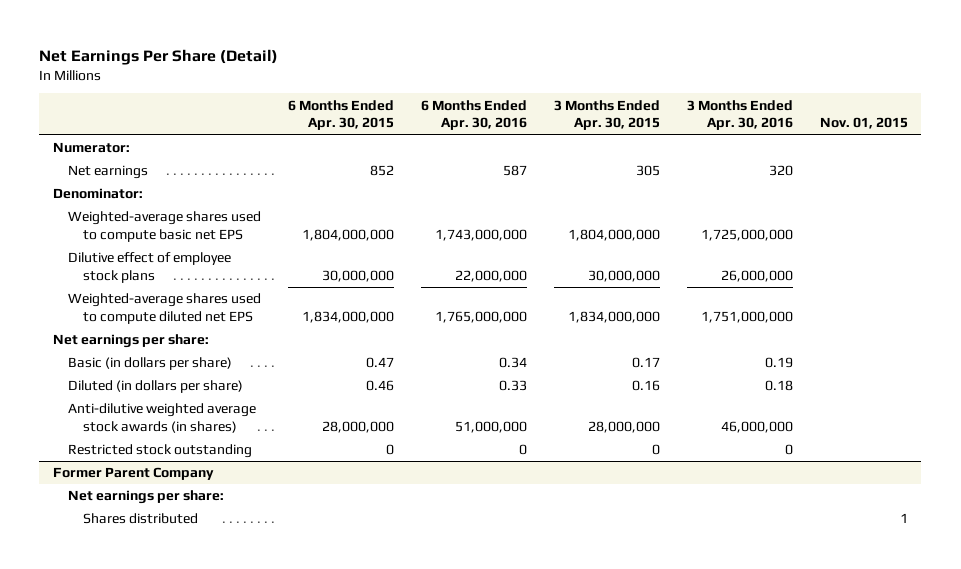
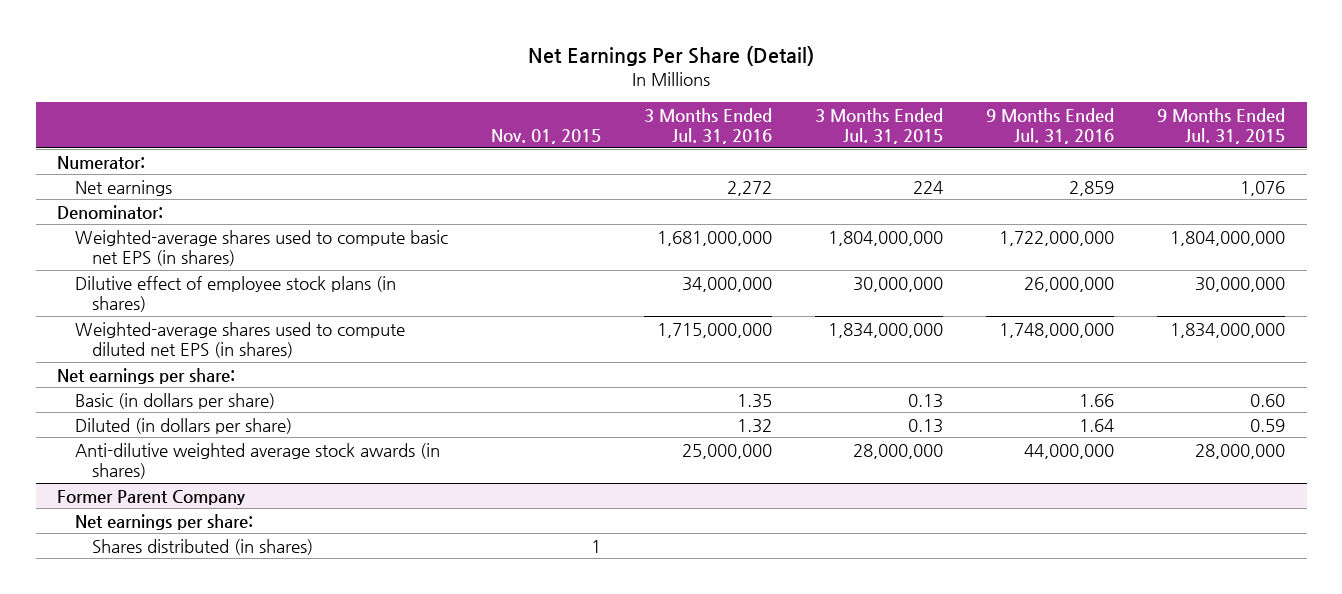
- | 6 Months Ended Apr. 30, 2015 | 6 Months Ended Apr. 30, 2016 | 3 Months Ended Apr. 30, 2015 | 3 Months Ended Apr. 30, 2016 | Nov. 01, 2015
+ | Nov. 01, 2015 | 3 Months Ended Jul. 31, 2016 | 3 Months Ended Jul. 31, 2015 | 9 Months Ended Jul. 31, 2016 | 9 Months Ended Jul. 31, 2015
- Weighted-average shares used to compute basic net EPS | 1,804,000,000 | 1,743,000,000 | 1,804,000,000 | 1,725,000,000 |
- Dilutive effect of employee stock plans | 30,000,000 | 22,000,000 | 30,000,000 | 26,000,000 |
- Weighted-average shares used to compute diluted net EPS | 1,834,000,000 | 1,765,000,000 | 1,834,000,000 | 1,751,000,000 |
+ Weighted-average shares used to compute basic net EPS (in shares) | | 1,681,000,000 | 1,804,000,000 | 1,722,000,000 | 1,804,000,000
+ Dilutive effect of employee stock plans (in shares) | | 34,000,000 | 30,000,000 | 26,000,000 | 30,000,000
+ Weighted-average shares used to compute diluted net EPS (in shares) | | 1,715,000,000 | 1,834,000,000 | 1,748,000,000 | 1,834,000,000
- Restricted stock outstanding | 0 | 0 | 0 | 0 |
@ Former Parent Company
- Shares distributed | | | | | 1
+ Shares distributed (in shares) | 1 | | | |

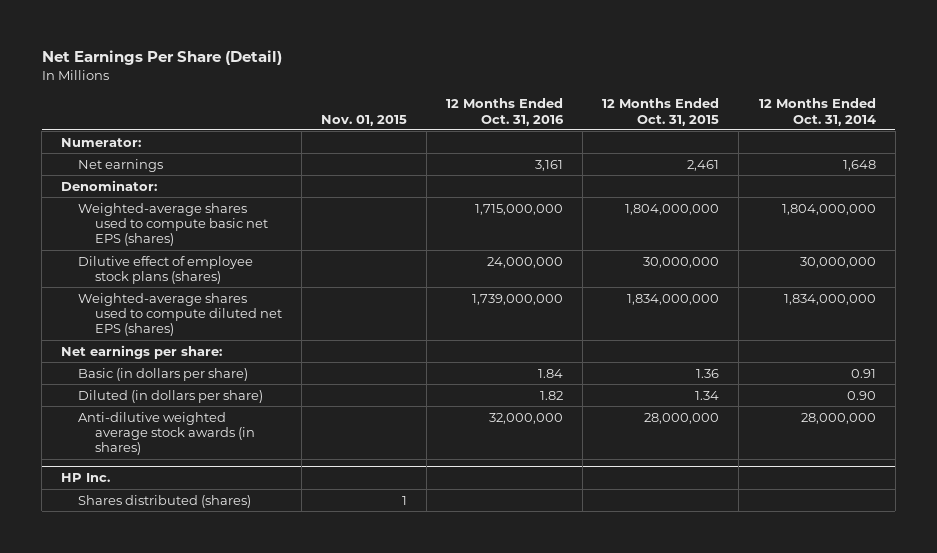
- | Nov. 01, 2015 | 3 Months Ended Jul. 31, 2016 | 3 Months Ended Jul. 31, 2015 | 9 Months Ended Jul. 31, 2016 | 9 Months Ended Jul. 31, 2015
+ | Nov. 01, 2015 | 12 Months Ended Oct. 31, 2016 | 12 Months Ended Oct. 31, 2015 | 12 Months Ended Oct. 31, 2014
- Weighted-average shares used to compute basic net EPS (in shares) | | 1,681,000,000 | 1,804,000,000 | 1,722,000,000 | 1,804,000,000
- Dilutive effect of employee stock plans (in shares) | | 34,000,000 | 30,000,000 | 26,000,000 | 30,000,000
- Weighted-average shares used to compute diluted net EPS (in shares) | | 1,715,000,000 | 1,834,000,000 | 1,748,000,000 | 1,834,000,000
+ Weighted-average shares used to compute basic net EPS (shares) | | 1,715,000,000 | 1,804,000,000 | 1,804,000,000
+ Dilutive effect of employee stock plans (shares) | | 24,000,000 | 30,000,000 | 30,000,000
+ Weighted-average shares used to compute diluted net EPS (shares) | | 1,739,000,000 | 1,834,000,000 | 1,834,000,000
- Former Parent Company
- Net earnings per share:
- Shares distributed (in shares) | 1 | | | |
+ HP Inc.
+ Shares distributed (shares) | 1 | | |

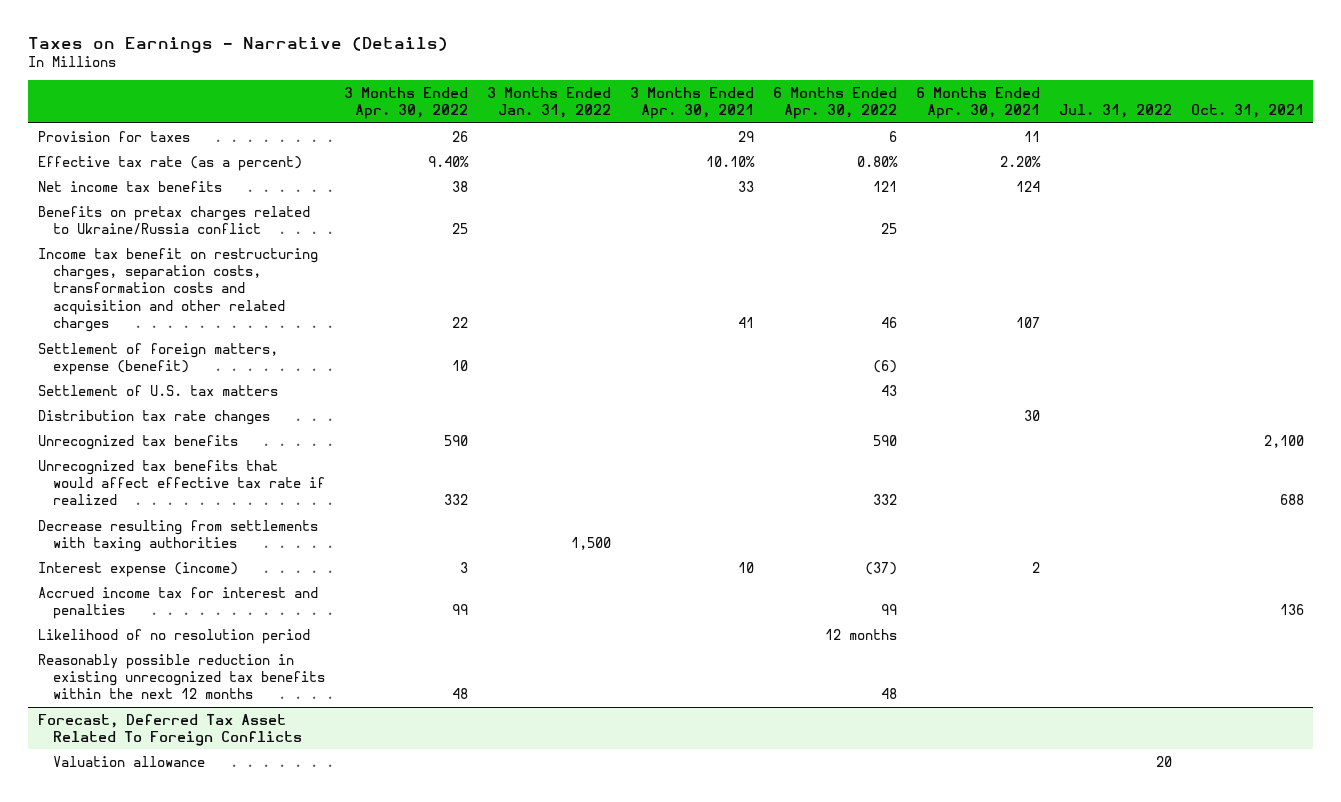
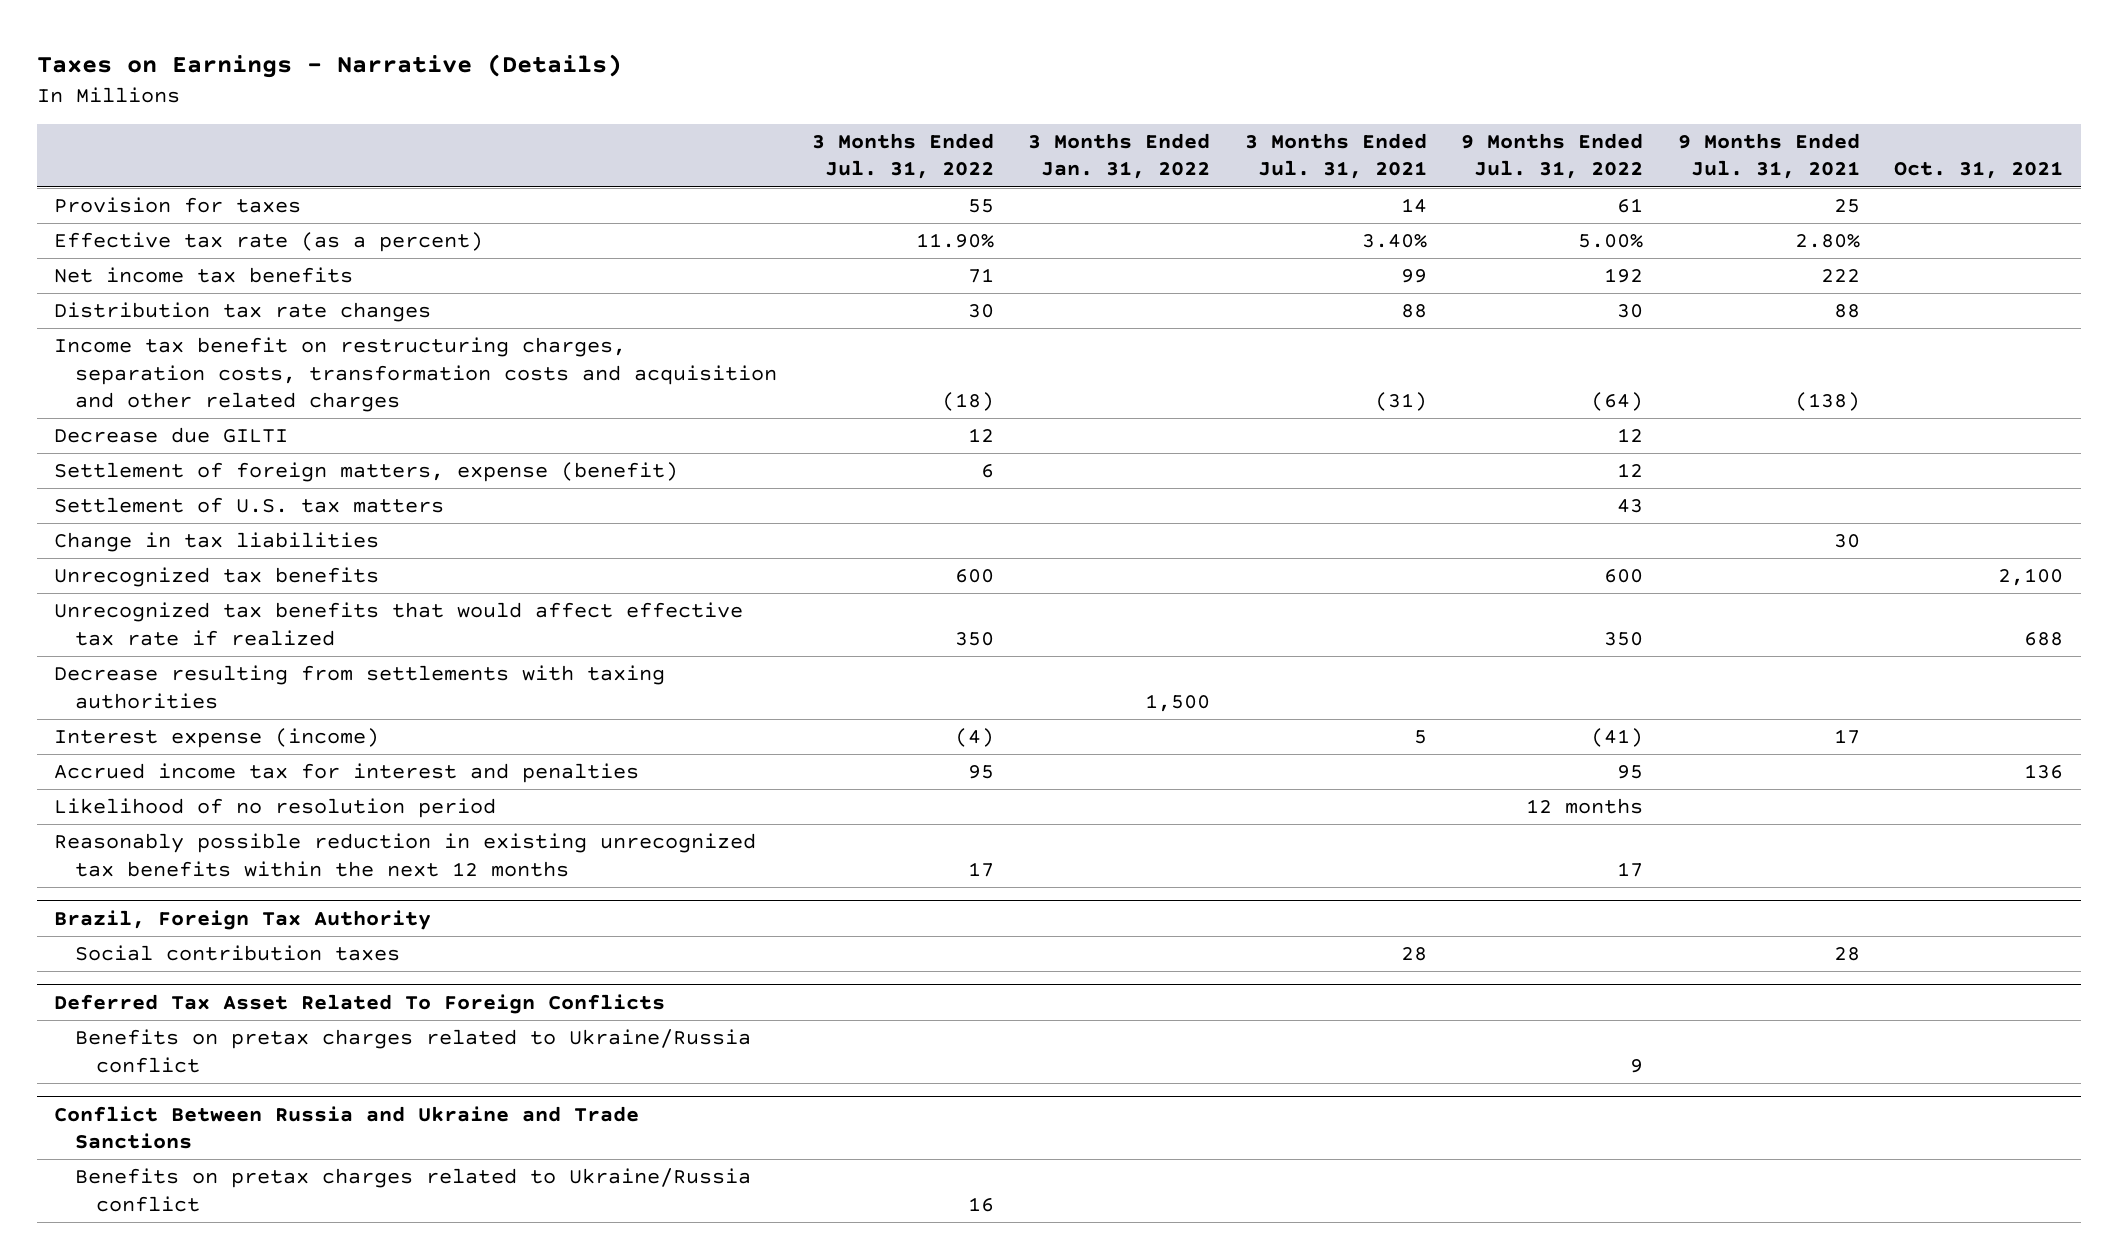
- | 3 Months Ended Apr. 30, 2022 | 3 Months Ended Jan. 31, 2022 | 3 Months Ended Apr. 30, 2021 | 6 Months Ended Apr. 30, 2022 | 6 Months Ended Apr. 30, 2021 | Jul. 31, 2022 | Oct. 31, 2021
+ | 3 Months Ended Jul. 31, 2022 | 3 Months Ended Jan. 31, 2022 | 3 Months Ended Jul. 31, 2021 | 9 Months Ended Jul. 31, 2022 | 9 Months Ended Jul. 31, 2021 | Oct. 31, 2021
- Benefits on pretax charges related to Ukraine/Russia conflict | 25 | | | 25 | | |
moved up: Distribution tax rate changes | 30 | | 88 | 30 | 88 |
+ Decrease due GILTI | 12 | | | 12 | |
+ Change in tax liabilities | | | | | 30 |
- Forecast, Deferred Tax Asset Related To Foreign Conflicts
- Valuation allowance | | | | | | 20 |
+ Brazil, Foreign Tax Authority
+ Social contribution taxes | | | 28 | | 28 |
+ Deferred Tax Asset Related To Foreign Conflicts
+ Benefits on pretax charges related to Ukraine/Russia conflict | | | | 9 | |
+ Conflict Between Russia and Ukraine and Trade Sanctions
+ Benefits on pretax charges related to Ukraine/Russia conflict | 16 | | | | |

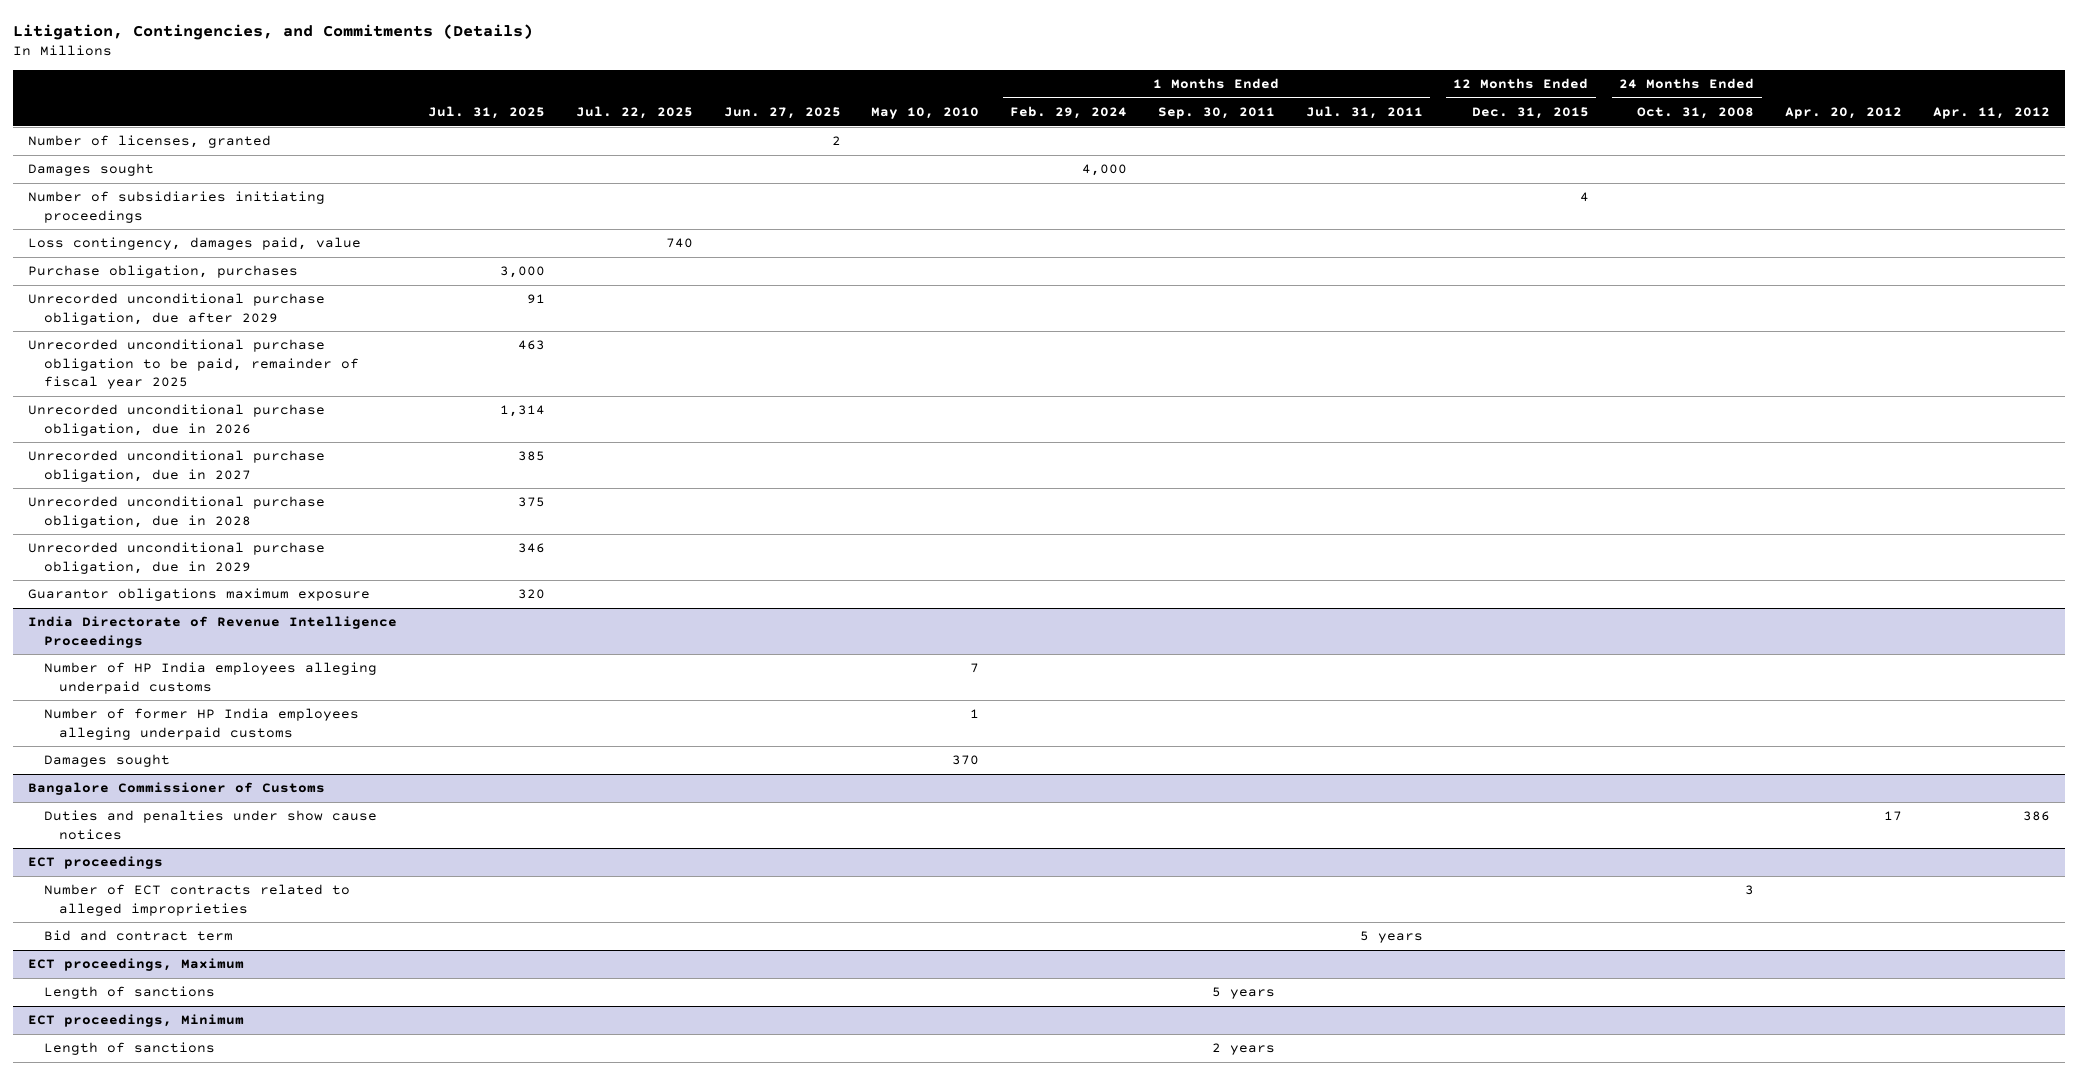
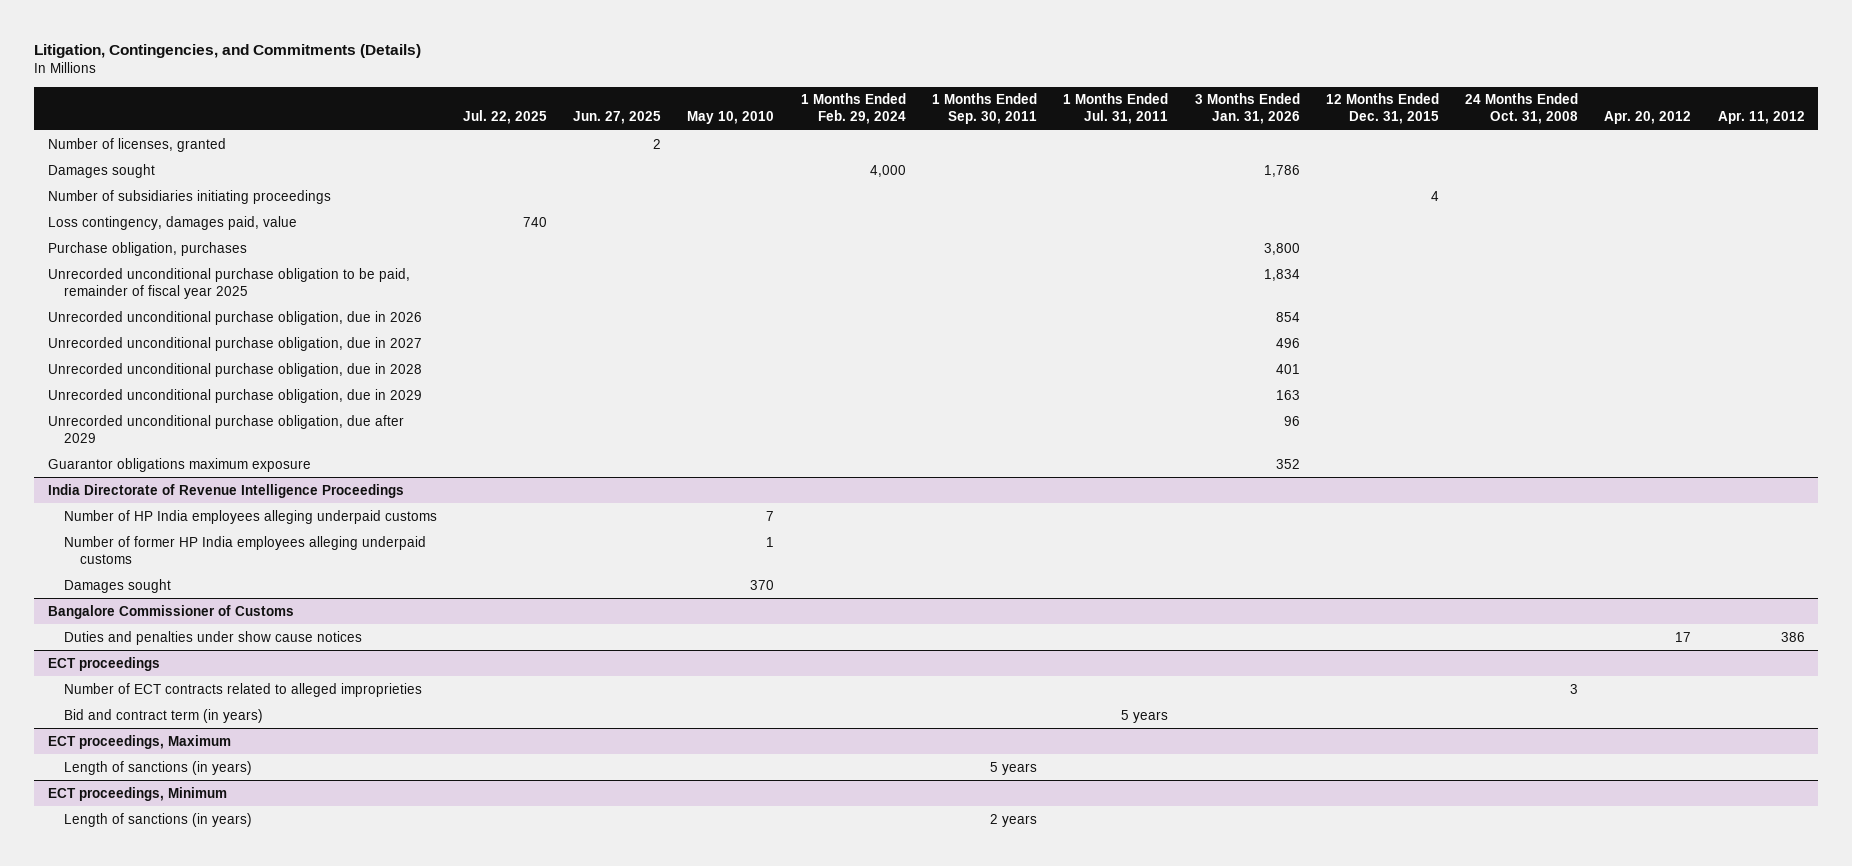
- | Jul. 31, 2025 | Jul. 22, 2025 | Jun. 27, 2025 | May 10, 2010 | 1 Months Ended Feb. 29, 2024 | 1 Months Ended Sep. 30, 2011 | 1 Months Ended Jul. 31, 2011 | 12 Months Ended Dec. 31, 2015 | 24 Months Ended Oct. 31, 2008 | Apr. 20, 2012 | Apr. 11, 2012
+ | Jul. 22, 2025 | Jun. 27, 2025 | May 10, 2010 | 1 Months Ended Feb. 29, 2024 | 1 Months Ended Sep. 30, 2011 | 1 Months Ended Jul. 31, 2011 | 3 Months Ended Jan. 31, 2026 | 12 Months Ended Dec. 31, 2015 | 24 Months Ended Oct. 31, 2008 | Apr. 20, 2012 | Apr. 11, 2012
moved down: Unrecorded unconditional purchase obligation, due after 2029 | | | | | | | 96 | | | |
@ ECT proceedings
- Bid and contract term | | | | | | | 5 years | | | |
+ Bid and contract term (in years) | | | | | | 5 years | | | | |
@ ECT proceedings, Maximum
- Length of sanctions | | | | | | 5 years | | | | |
+ Length of sanctions (in years) | | | | | 5 years | | | | | |
@ ECT proceedings, Minimum
- Length of sanctions | | | | | | 2 years | | | | |
+ Length of sanctions (in years) | | | | | 2 years | | | | | |

